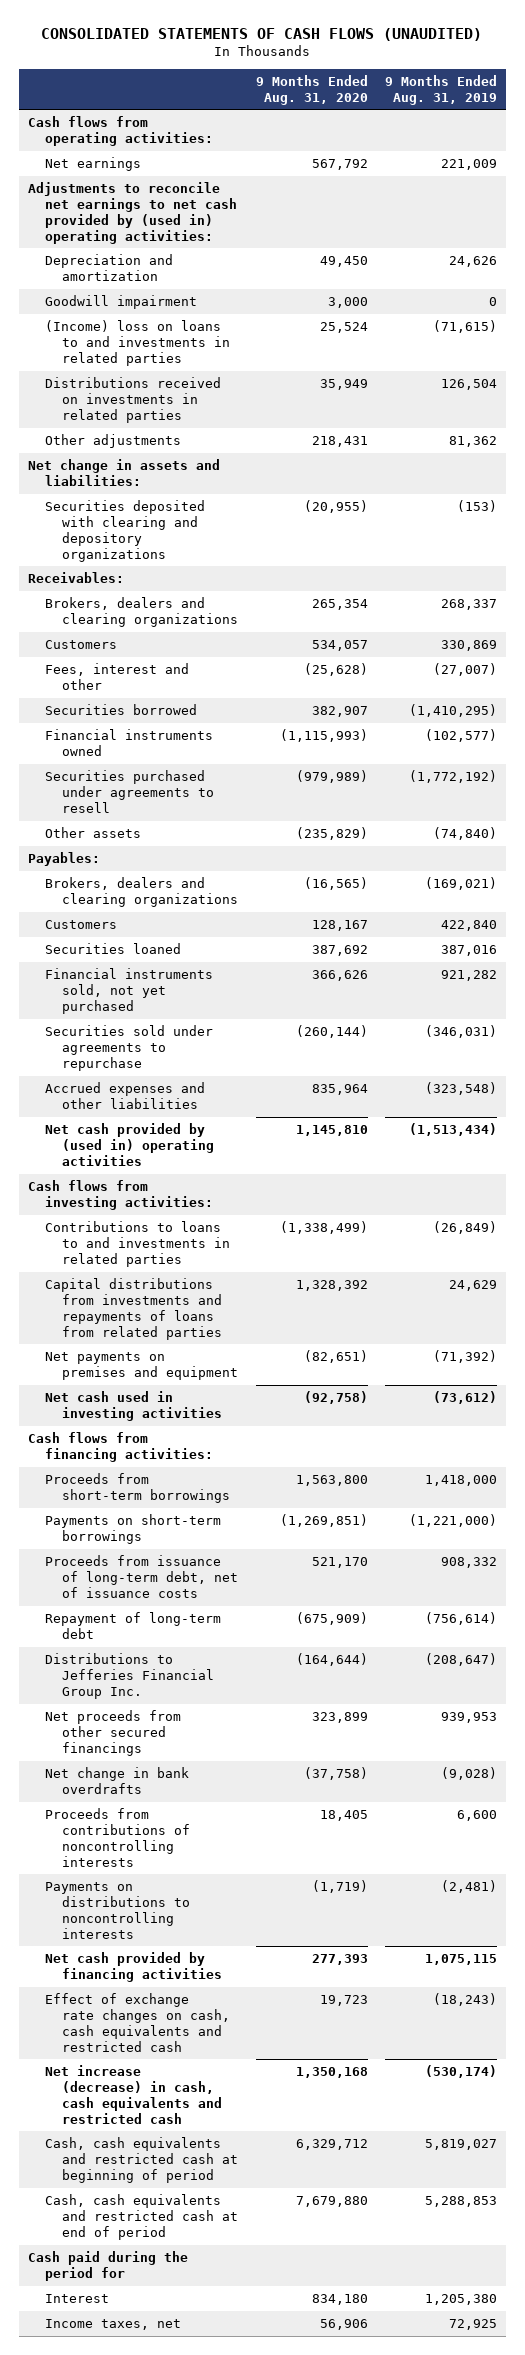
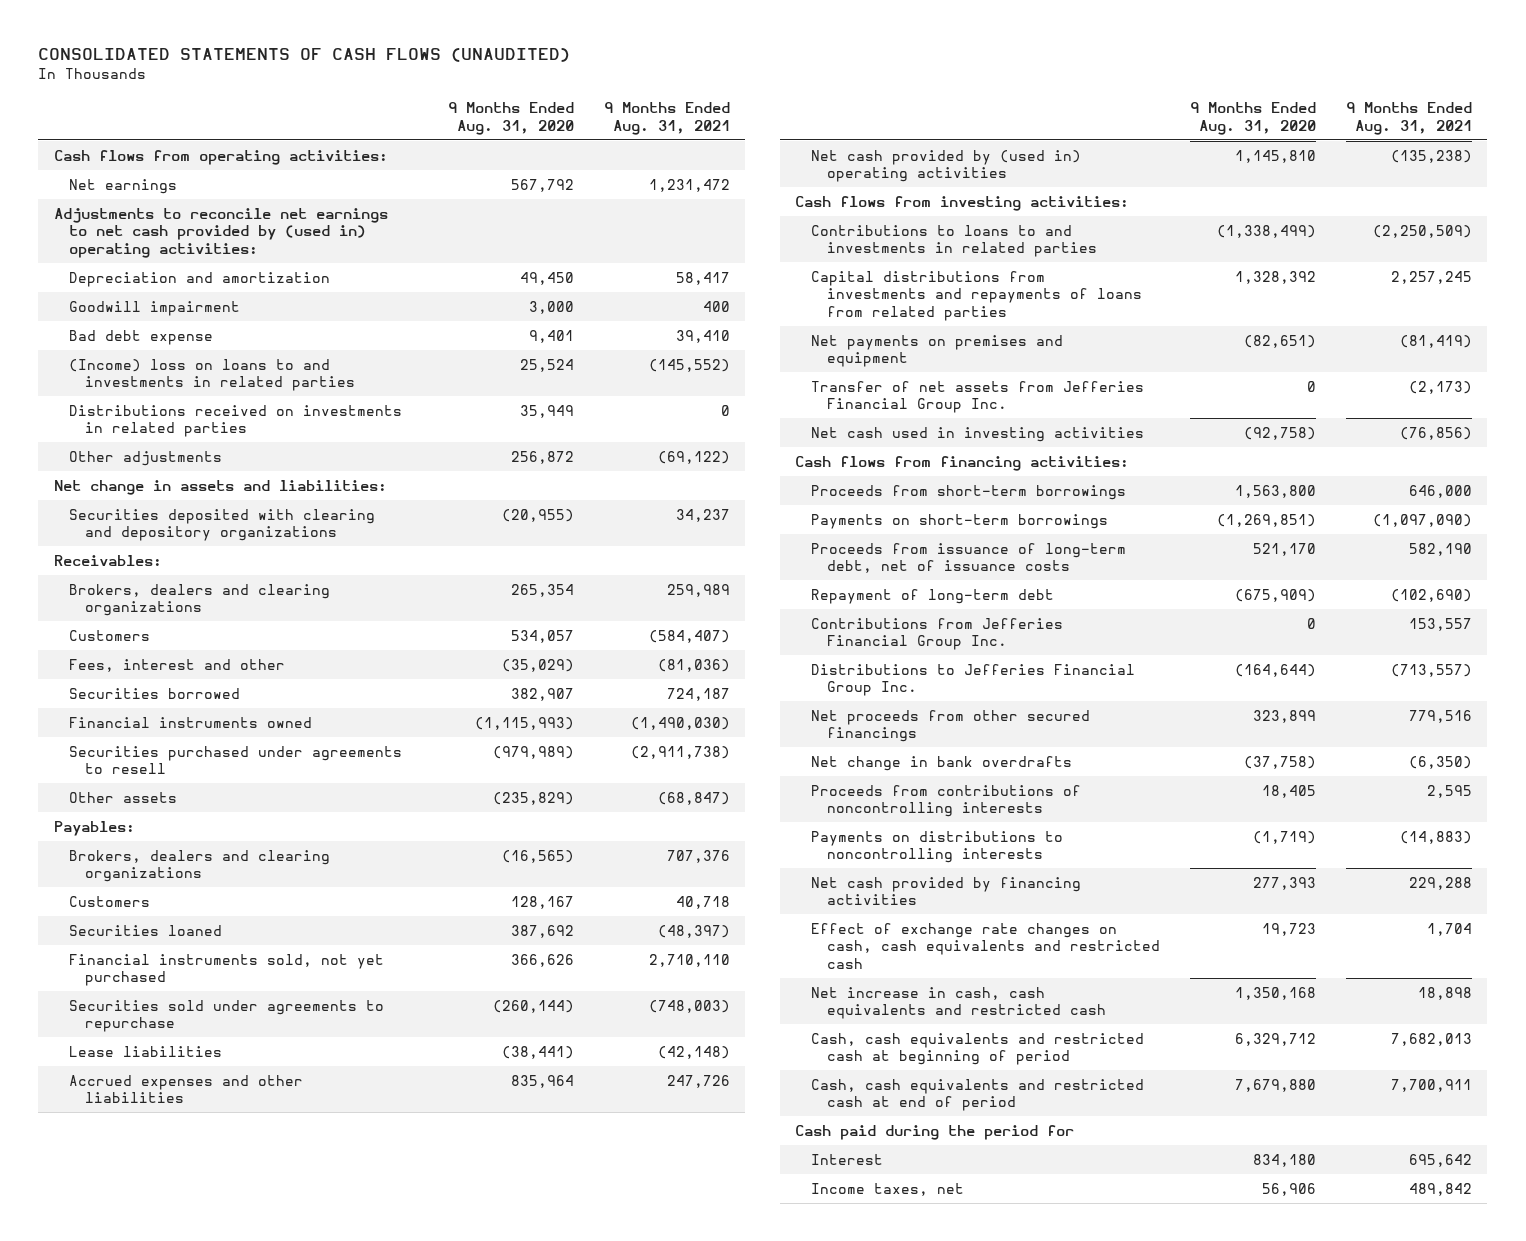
- | 9 Months Ended Aug. 31, 2020 | 9 Months Ended Aug. 31, 2019
+ | 9 Months Ended Aug. 31, 2020 | 9 Months Ended Aug. 31, 2021
+ Bad debt expense | 9,401 | 39,410
- Other adjustments | 218,431 | 81,362
+ Other adjustments | 256,872 | (69,122)
- Fees, interest and other | (25,628) | (27,007)
+ Fees, interest and other | (35,029) | (81,036)
+ Lease liabilities | (38,441) | (42,148)
+ Transfer of net assets from Jefferies Financial Group Inc. | 0 | (2,173)
+ Contributions from Jefferies Financial Group Inc. | 0 | 153,557
- Net increase (decrease) in cash, cash equivalents and restricted cash | 1,350,168 | (530,174)
+ Net increase in cash, cash equivalents and restricted cash | 1,350,168 | 18,898

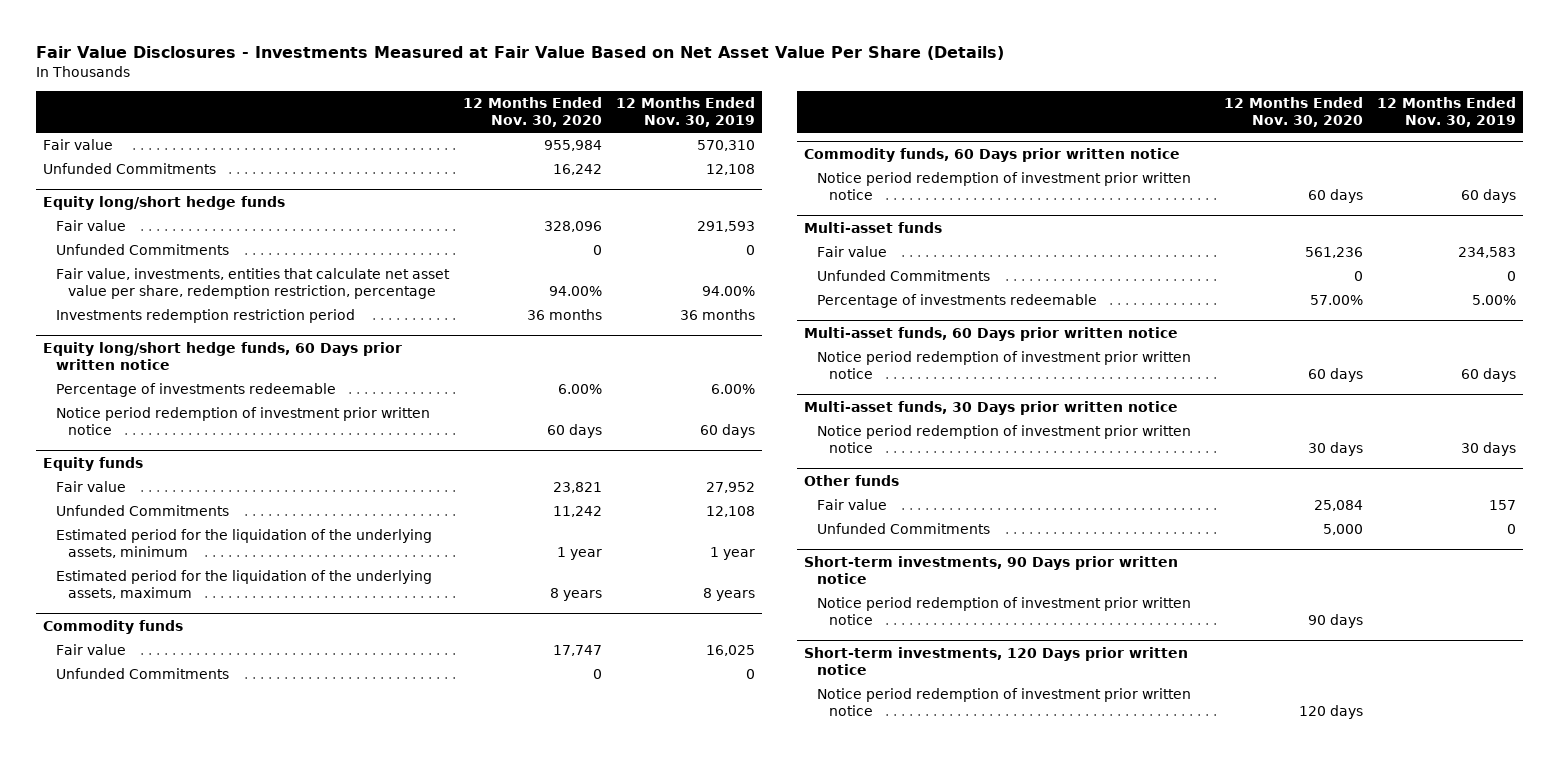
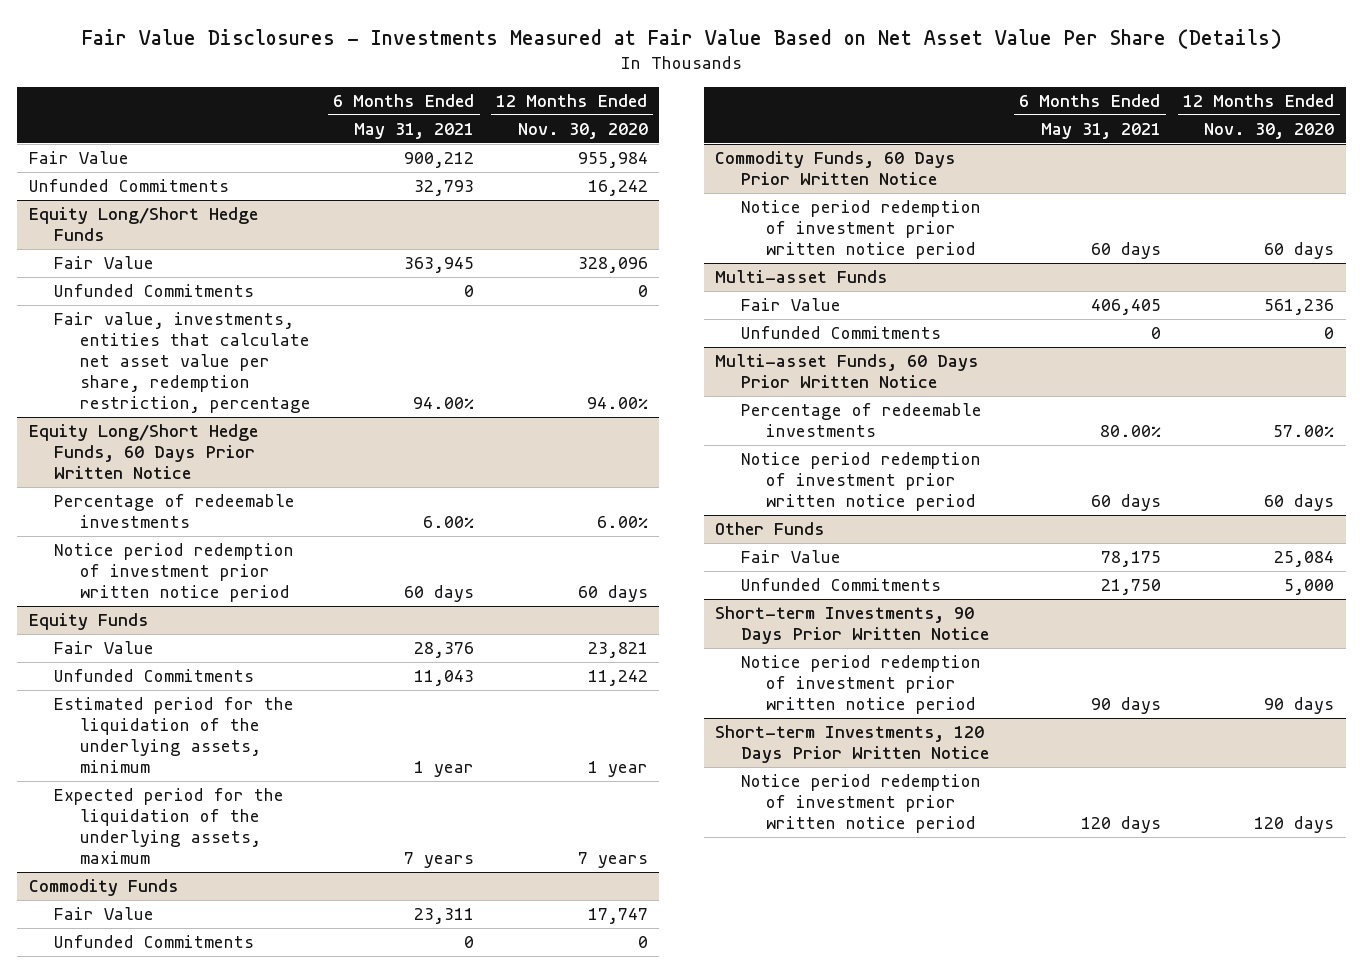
- | 12 Months Ended Nov. 30, 2020 | 12 Months Ended Nov. 30, 2019
+ | 6 Months Ended May 31, 2021 | 12 Months Ended Nov. 30, 2020
- Fair value | 955,984 | 570,310
+ Fair Value | 900,212 | 955,984
- Equity long/short hedge funds
- Fair value | 328,096 | 291,593
+ Equity Long/Short Hedge Funds
+ Fair Value | 363,945 | 328,096
- Investments redemption restriction period | 36 months | 36 months
- Equity long/short hedge funds, 60 Days prior written notice
- Percentage of investments redeemable | 6.00% | 6.00%
- Notice period redemption of investment prior written notice | 60 days | 60 days
- Equity funds
- Fair value | 23,821 | 27,952
+ Equity Long/Short Hedge Funds, 60 Days Prior Written Notice
+ Percentage of redeemable investments | 6.00% | 6.00%
+ Notice period redemption of investment prior written notice period | 60 days | 60 days
+ Equity Funds
+ Fair Value | 28,376 | 23,821
- Estimated period for the liquidation of the underlying assets, maximum | 8 years | 8 years
- Commodity funds
- Fair value | 17,747 | 16,025
+ Expected period for the liquidation of the underlying assets, maximum | 7 years | 7 years
+ Commodity Funds
+ Fair Value | 23,311 | 17,747
- Commodity funds, 60 Days prior written notice
- Notice period redemption of investment prior written notice | 60 days | 60 days
- Multi-asset funds
- Fair value | 561,236 | 234,583
+ Commodity Funds, 60 Days Prior Written Notice
+ Notice period redemption of investment prior written notice period | 60 days | 60 days
+ Multi-asset Funds
+ Fair Value | 406,405 | 561,236
- Percentage of investments redeemable | 57.00% | 5.00%
- Multi-asset funds, 60 Days prior written notice
- Notice period redemption of investment prior written notice | 60 days | 60 days
- Multi-asset funds, 30 Days prior written notice
- Notice period redemption of investment prior written notice | 30 days | 30 days
- Other funds
- Fair value | 25,084 | 157
+ Multi-asset Funds, 60 Days Prior Written Notice
+ Percentage of redeemable investments | 80.00% | 57.00%
+ Notice period redemption of investment prior written notice period | 60 days | 60 days
+ Other Funds
+ Fair Value | 78,175 | 25,084
- Short-term investments, 90 Days prior written notice
- Notice period redemption of investment prior written notice | 90 days |
- Short-term investments, 120 Days prior written notice
- Notice period redemption of investment prior written notice | 120 days |
+ Short-term Investments, 90 Days Prior Written Notice
+ Notice period redemption of investment prior written notice period | 90 days | 90 days
+ Short-term Investments, 120 Days Prior Written Notice
+ Notice period redemption of investment prior written notice period | 120 days | 120 days

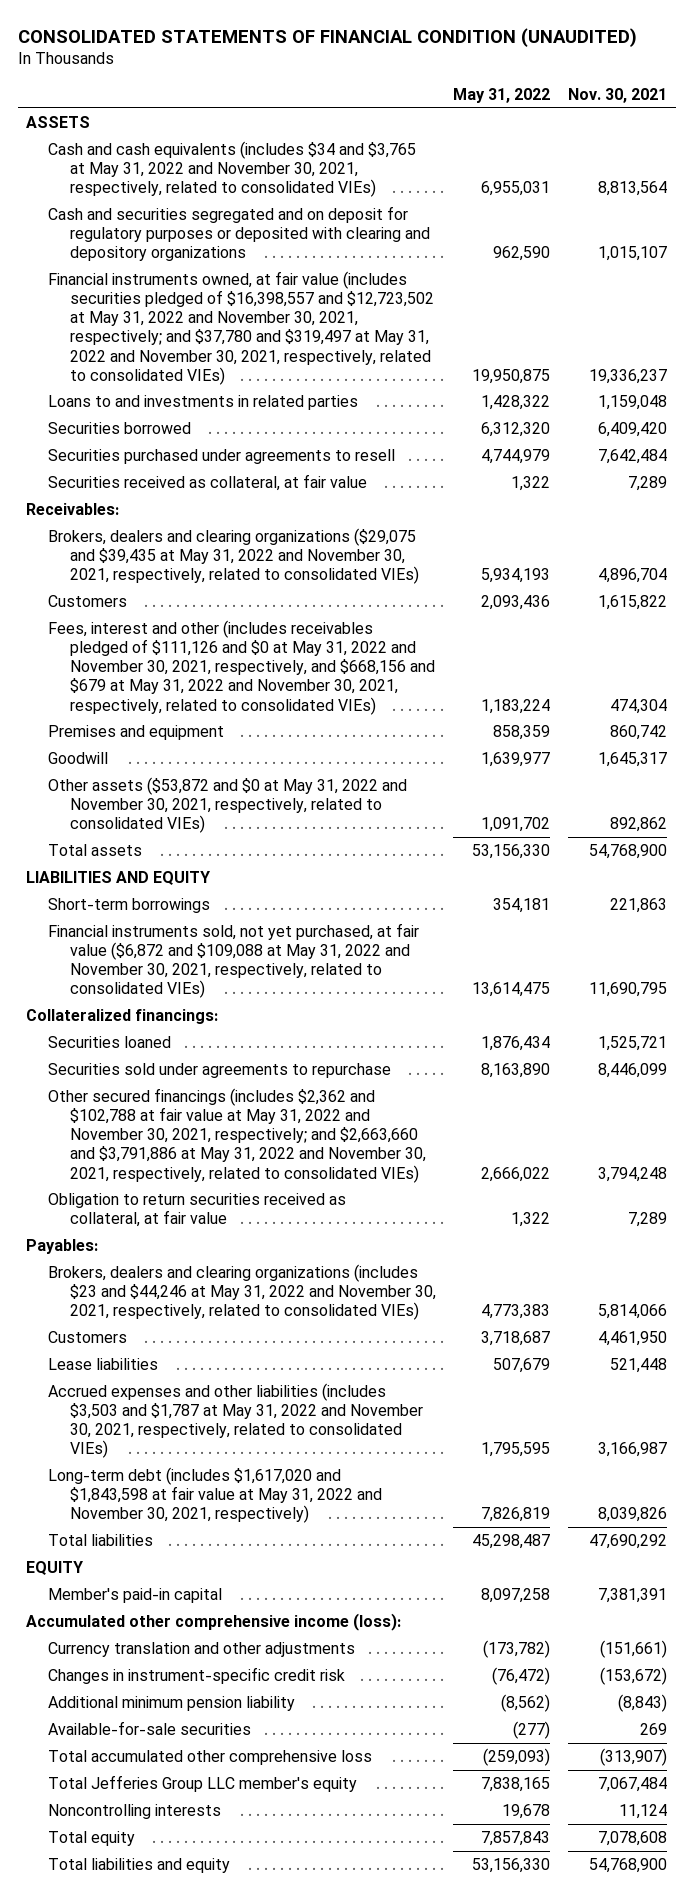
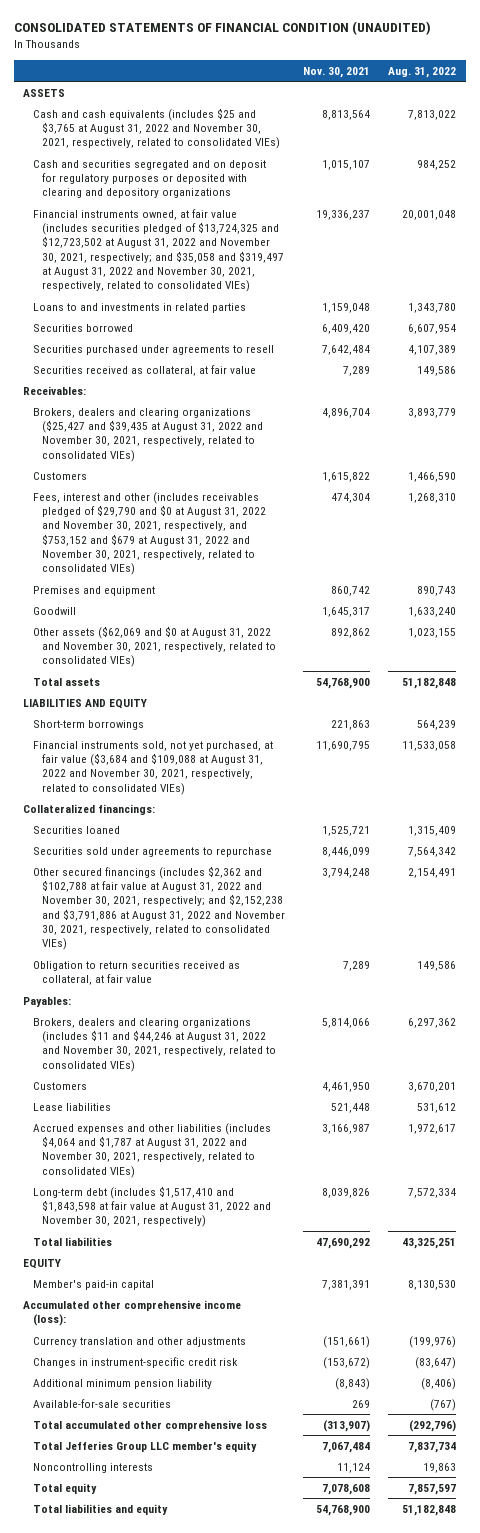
- | May 31, 2022 | Nov. 30, 2021
+ | Nov. 30, 2021 | Aug. 31, 2022
- Cash and cash equivalents (includes $34 and $3,765 at May 31, 2022 and November 30, 2021, respectively, related to consolidated VIEs) | 6,955,031 | 8,813,564
+ Cash and cash equivalents (includes $25 and $3,765 at August 31, 2022 and November 30, 2021, respectively, related to consolidated VIEs) | 8,813,564 | 7,813,022
- Financial instruments owned, at fair value (includes securities pledged of $16,398,557 and $12,723,502 at May 31, 2022 and November 30, 2021, respectively; and $37,780 and $319,497 at May 31, 2022 and November 30, 2021, respectively, related to consolidated VIEs) | 19,950,875 | 19,336,237
+ Financial instruments owned, at fair value (includes securities pledged of $13,724,325 and $12,723,502 at August 31, 2022 and November 30, 2021, respectively; and $35,058 and $319,497 at August 31, 2022 and November 30, 2021, respectively, related to consolidated VIEs) | 19,336,237 | 20,001,048
- Brokers, dealers and clearing organizations ($29,075 and $39,435 at May 31, 2022 and November 30, 2021, respectively, related to consolidated VIEs) | 5,934,193 | 4,896,704
+ Brokers, dealers and clearing organizations ($25,427 and $39,435 at August 31, 2022 and November 30, 2021, respectively, related to consolidated VIEs) | 4,896,704 | 3,893,779
- Fees, interest and other (includes receivables pledged of $111,126 and $0 at May 31, 2022 and November 30, 2021, respectively, and $668,156 and $679 at May 31, 2022 and November 30, 2021, respectively, related to consolidated VIEs) | 1,183,224 | 474,304
+ Fees, interest and other (includes receivables pledged of $29,790 and $0 at August 31, 2022 and November 30, 2021, respectively, and $753,152 and $679 at August 31, 2022 and November 30, 2021, respectively, related to consolidated VIEs) | 474,304 | 1,268,310
- Other assets ($53,872 and $0 at May 31, 2022 and November 30, 2021, respectively, related to consolidated VIEs) | 1,091,702 | 892,862
+ Other assets ($62,069 and $0 at August 31, 2022 and November 30, 2021, respectively, related to consolidated VIEs) | 892,862 | 1,023,155
- Financial instruments sold, not yet purchased, at fair value ($6,872 and $109,088 at May 31, 2022 and November 30, 2021, respectively, related to consolidated VIEs) | 13,614,475 | 11,690,795
+ Financial instruments sold, not yet purchased, at fair value ($3,684 and $109,088 at August 31, 2022 and November 30, 2021, respectively, related to consolidated VIEs) | 11,690,795 | 11,533,058
- Other secured financings (includes $2,362 and $102,788 at fair value at May 31, 2022 and November 30, 2021, respectively; and $2,663,660 and $3,791,886 at May 31, 2022 and November 30, 2021, respectively, related to consolidated VIEs) | 2,666,022 | 3,794,248
+ Other secured financings (includes $2,362 and $102,788 at fair value at August 31, 2022 and November 30, 2021, respectively; and $2,152,238 and $3,791,886 at August 31, 2022 and November 30, 2021, respectively, related to consolidated VIEs) | 3,794,248 | 2,154,491
- Brokers, dealers and clearing organizations (includes $23 and $44,246 at May 31, 2022 and November 30, 2021, respectively, related to consolidated VIEs) | 4,773,383 | 5,814,066
+ Brokers, dealers and clearing organizations (includes $11 and $44,246 at August 31, 2022 and November 30, 2021, respectively, related to consolidated VIEs) | 5,814,066 | 6,297,362
- Accrued expenses and other liabilities (includes $3,503 and $1,787 at May 31, 2022 and November 30, 2021, respectively, related to consolidated VIEs) | 1,795,595 | 3,166,987
- Long-term debt (includes $1,617,020 and $1,843,598 at fair value at May 31, 2022 and November 30, 2021, respectively) | 7,826,819 | 8,039,826
+ Accrued expenses and other liabilities (includes $4,064 and $1,787 at August 31, 2022 and November 30, 2021, respectively, related to consolidated VIEs) | 3,166,987 | 1,972,617
+ Long-term debt (includes $1,517,410 and $1,843,598 at fair value at August 31, 2022 and November 30, 2021, respectively) | 8,039,826 | 7,572,334

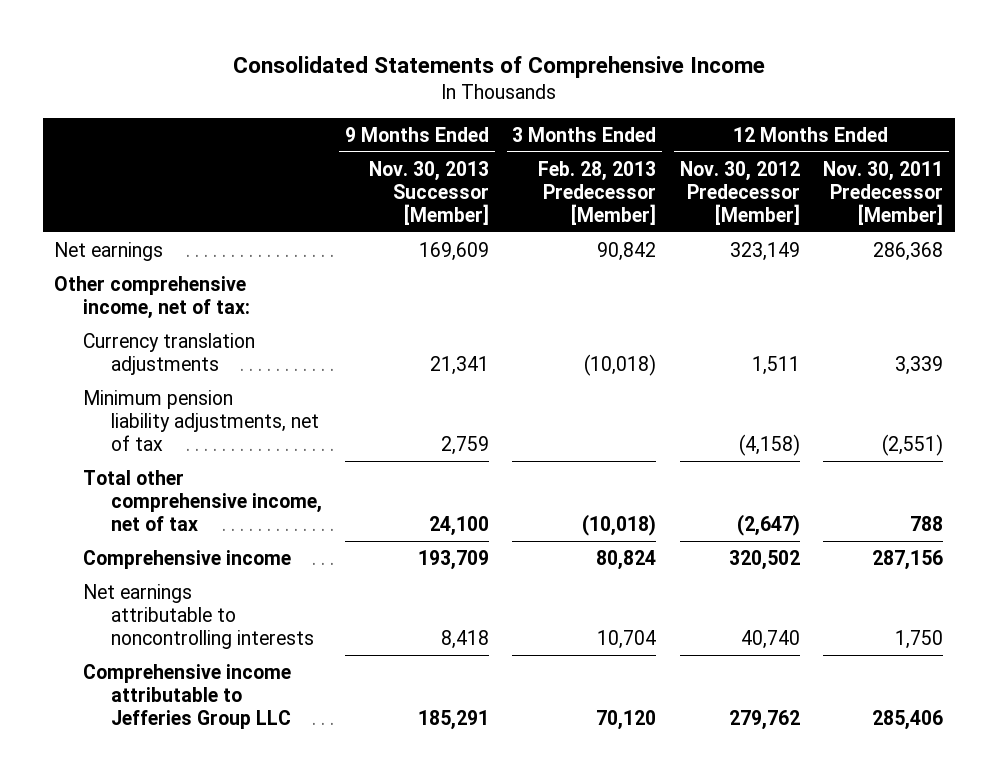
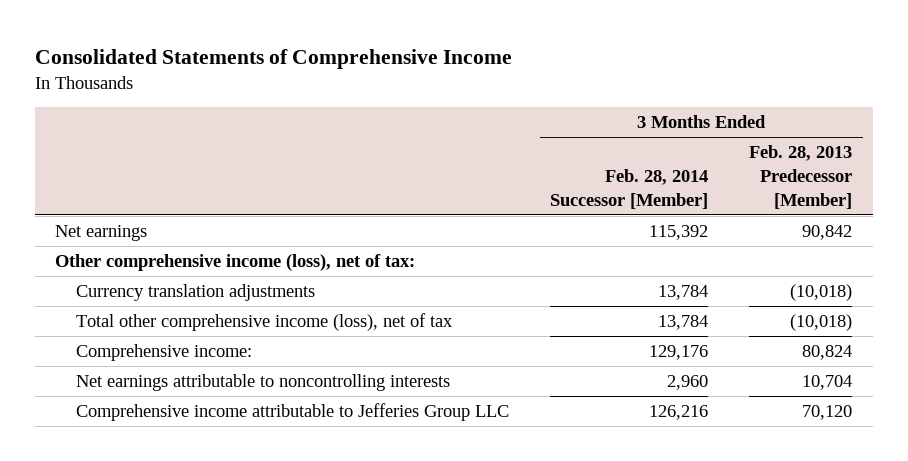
- | 9 Months Ended Nov. 30, 2013 Successor [Member] | 3 Months Ended Feb. 28, 2013 Predecessor [Member] | 12 Months Ended Nov. 30, 2012 Predecessor [Member] | 12 Months Ended Nov. 30, 2011 Predecessor [Member]
+ | 3 Months Ended Feb. 28, 2014 Successor [Member] | 3 Months Ended Feb. 28, 2013 Predecessor [Member]
- Other comprehensive income, net of tax:
+ Other comprehensive income (loss), net of tax:
- Minimum pension liability adjustments, net of tax | 2,759 | | (4,158) | (2,551)
- Total other comprehensive income, net of tax | 24,100 | (10,018) | (2,647) | 788
- Comprehensive income | 193,709 | 80,824 | 320,502 | 287,156
+ Total other comprehensive income (loss), net of tax | 13,784 | (10,018)
+ Comprehensive income: | 129,176 | 80,824

